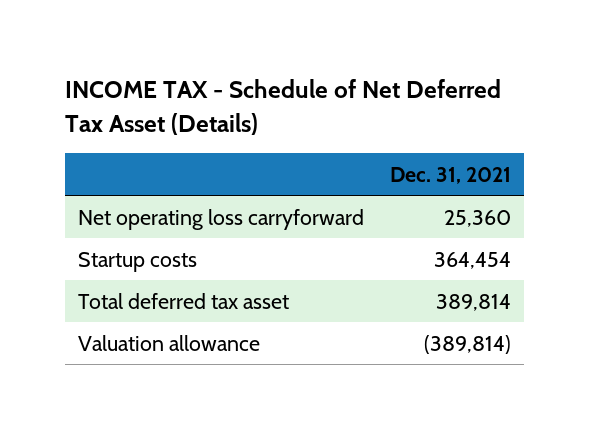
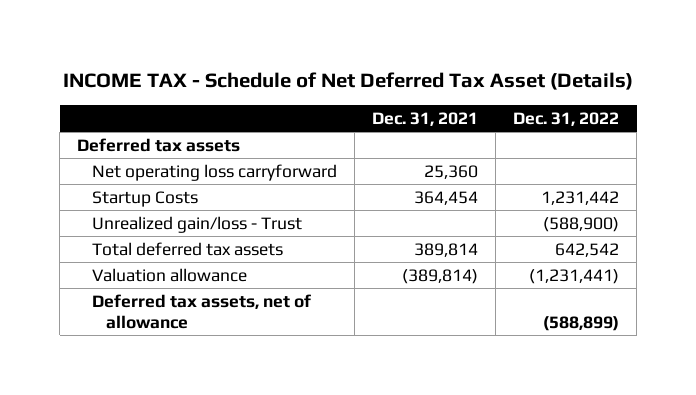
- | Dec. 31, 2021
+ | Dec. 31, 2021 | Dec. 31, 2022
+ Deferred tax assets
- Startup costs | 364,454
- Total deferred tax asset | 389,814
+ Startup Costs | 364,454 | 1,231,442
+ Unrealized gain/loss - Trust | | (588,900)
+ Total deferred tax assets | 389,814 | 642,542
+ Deferred tax assets, net of allowance | | (588,899)

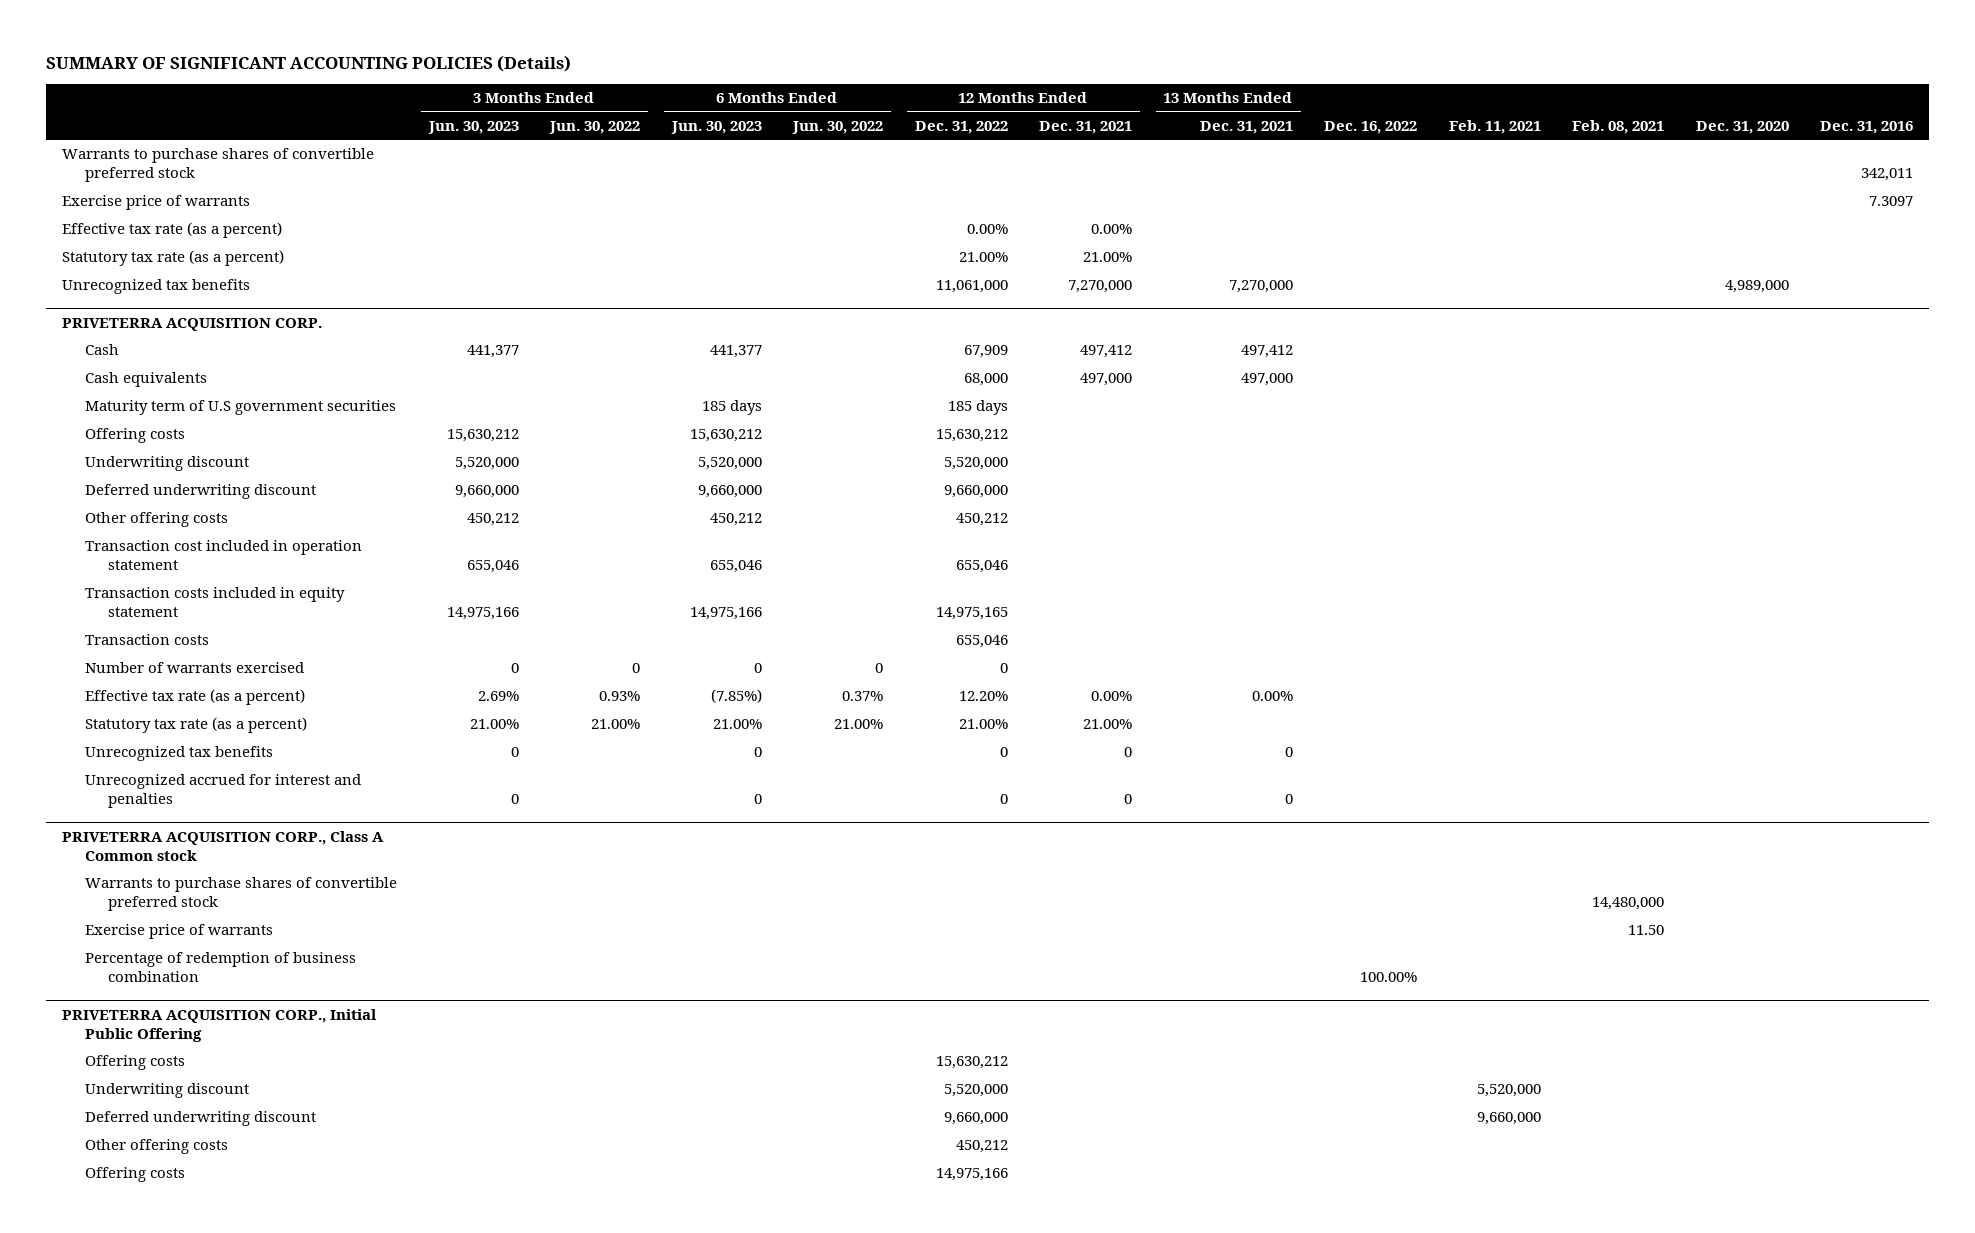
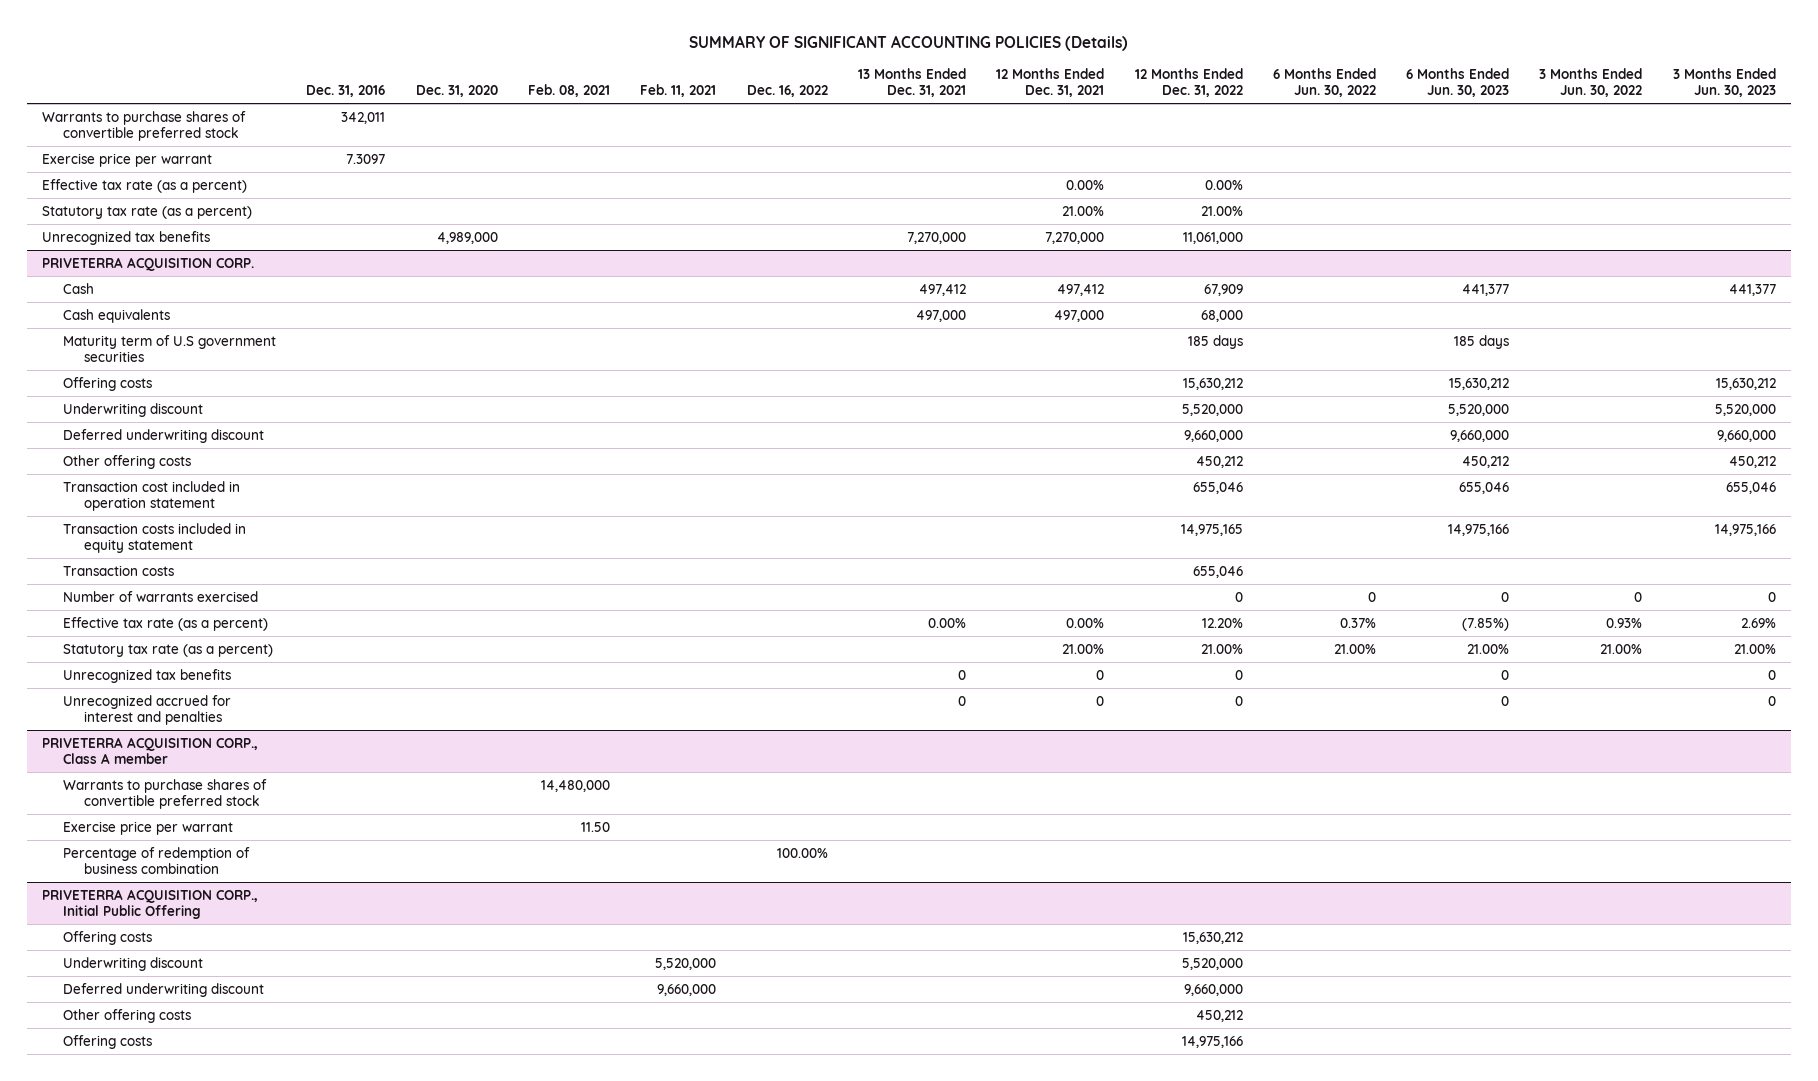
- | 3 Months Ended Jun. 30, 2023 | 3 Months Ended Jun. 30, 2022 | 6 Months Ended Jun. 30, 2023 | 6 Months Ended Jun. 30, 2022 | 12 Months Ended Dec. 31, 2022 | 12 Months Ended Dec. 31, 2021 | 13 Months Ended Dec. 31, 2021 | Dec. 16, 2022 | Feb. 11, 2021 | Feb. 08, 2021 | Dec. 31, 2020 | Dec. 31, 2016
+ | Dec. 31, 2016 | Dec. 31, 2020 | Feb. 08, 2021 | Feb. 11, 2021 | Dec. 16, 2022 | 13 Months Ended Dec. 31, 2021 | 12 Months Ended Dec. 31, 2021 | 12 Months Ended Dec. 31, 2022 | 6 Months Ended Jun. 30, 2022 | 6 Months Ended Jun. 30, 2023 | 3 Months Ended Jun. 30, 2022 | 3 Months Ended Jun. 30, 2023
- Exercise price of warrants | | | | | | | | | | | | 7.3097
+ Exercise price per warrant | 7.3097 | | | | | | | | | | |
- PRIVETERRA ACQUISITION CORP., Class A Common stock
+ PRIVETERRA ACQUISITION CORP., Class A member
- Exercise price of warrants | | | | | | | | | | 11.50 | |
+ Exercise price per warrant | | | 11.50 | | | | | | | | |

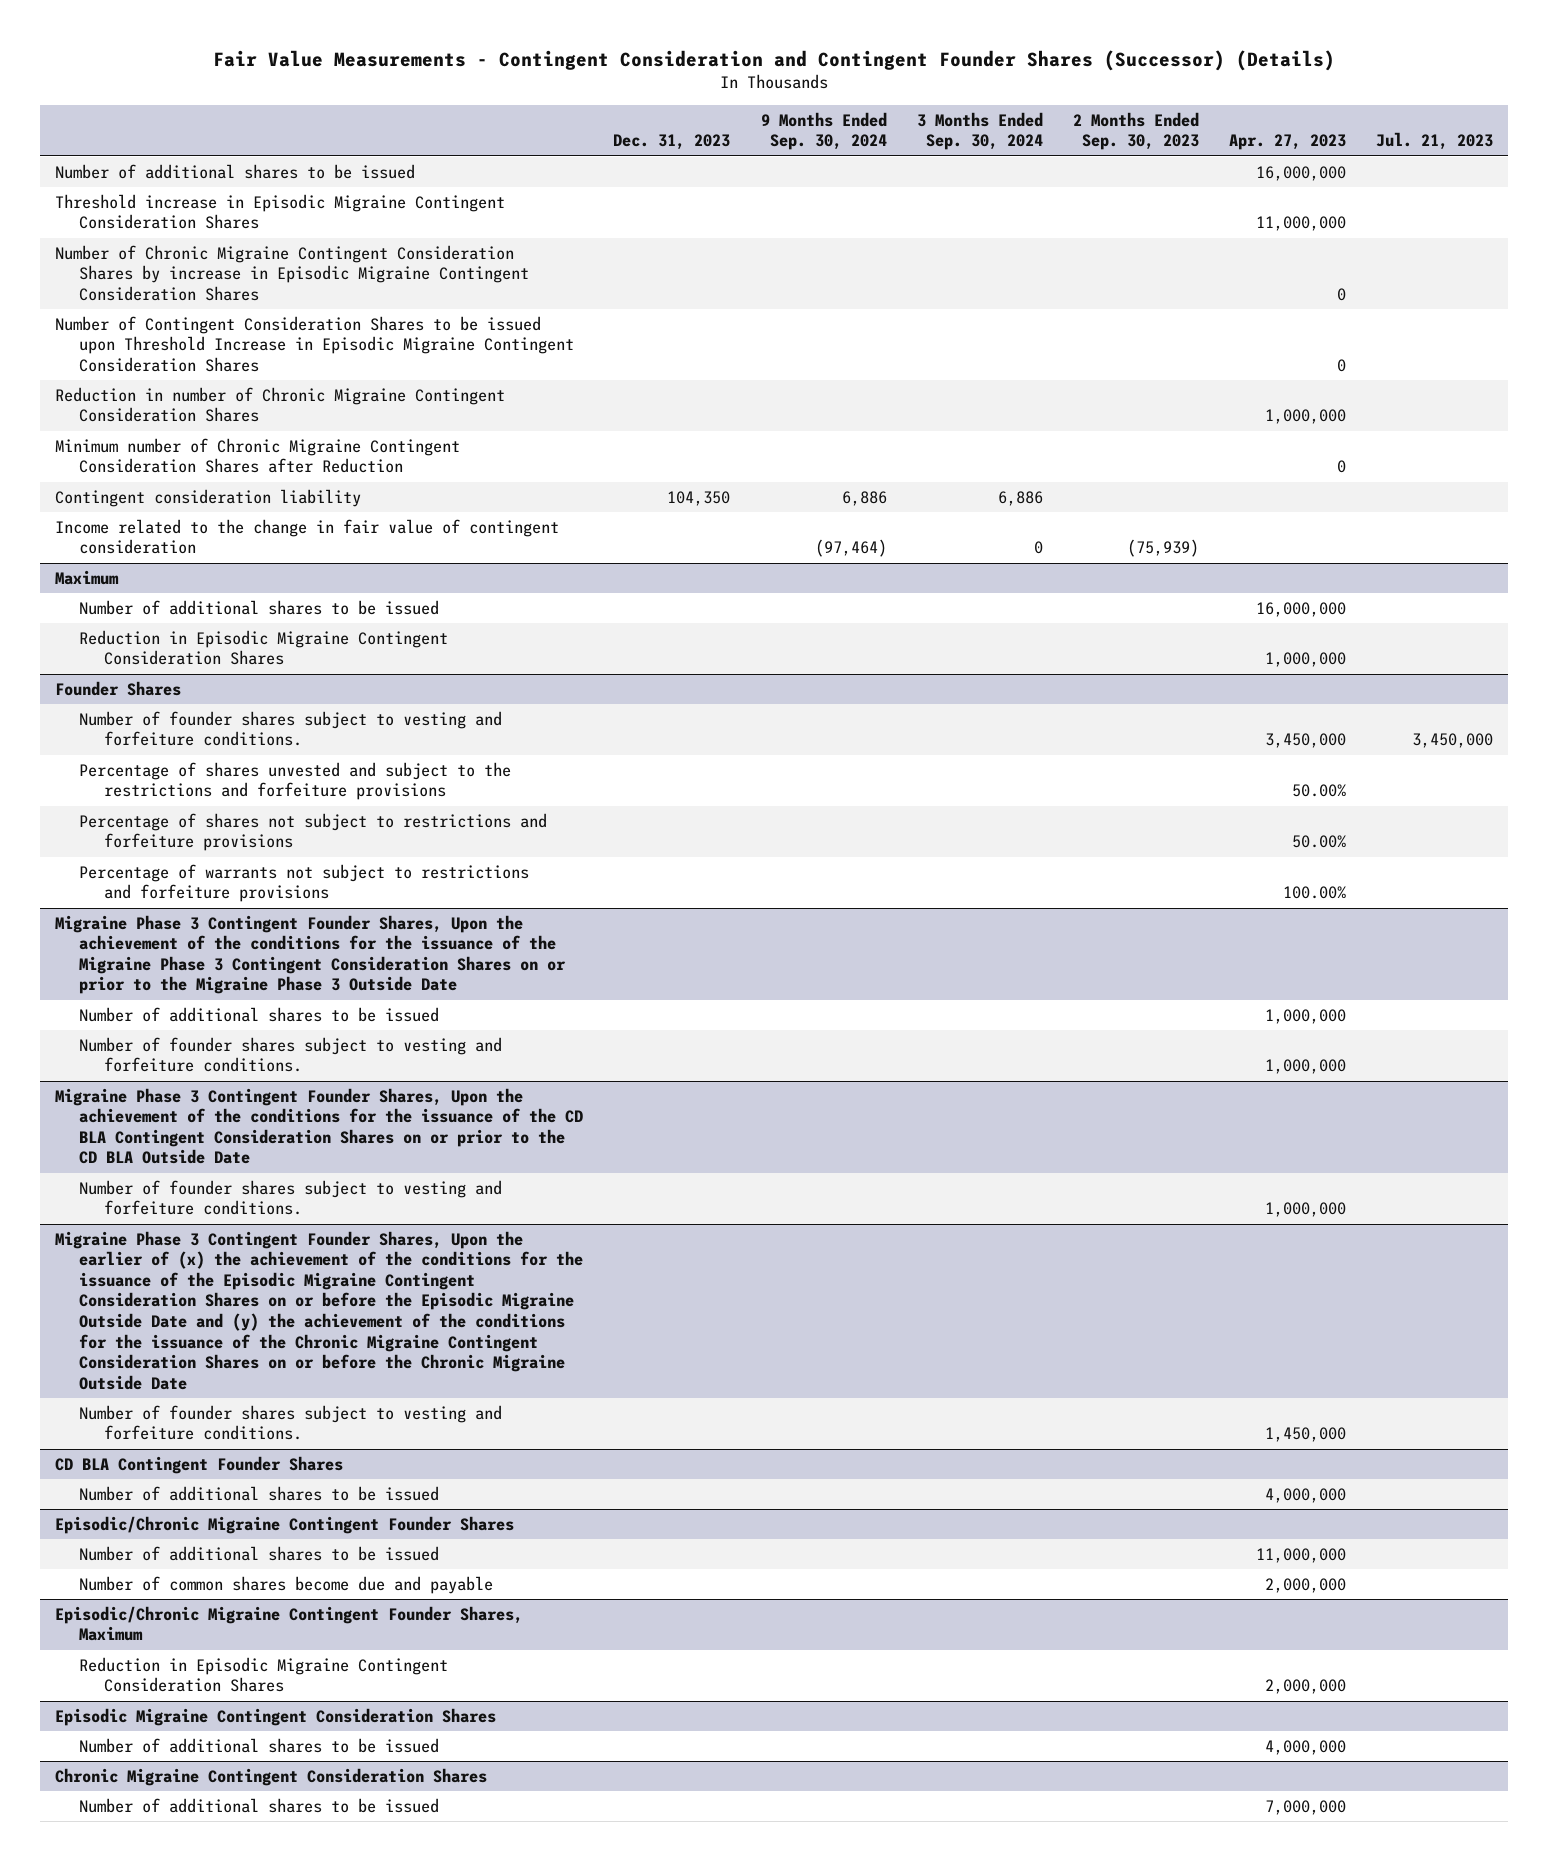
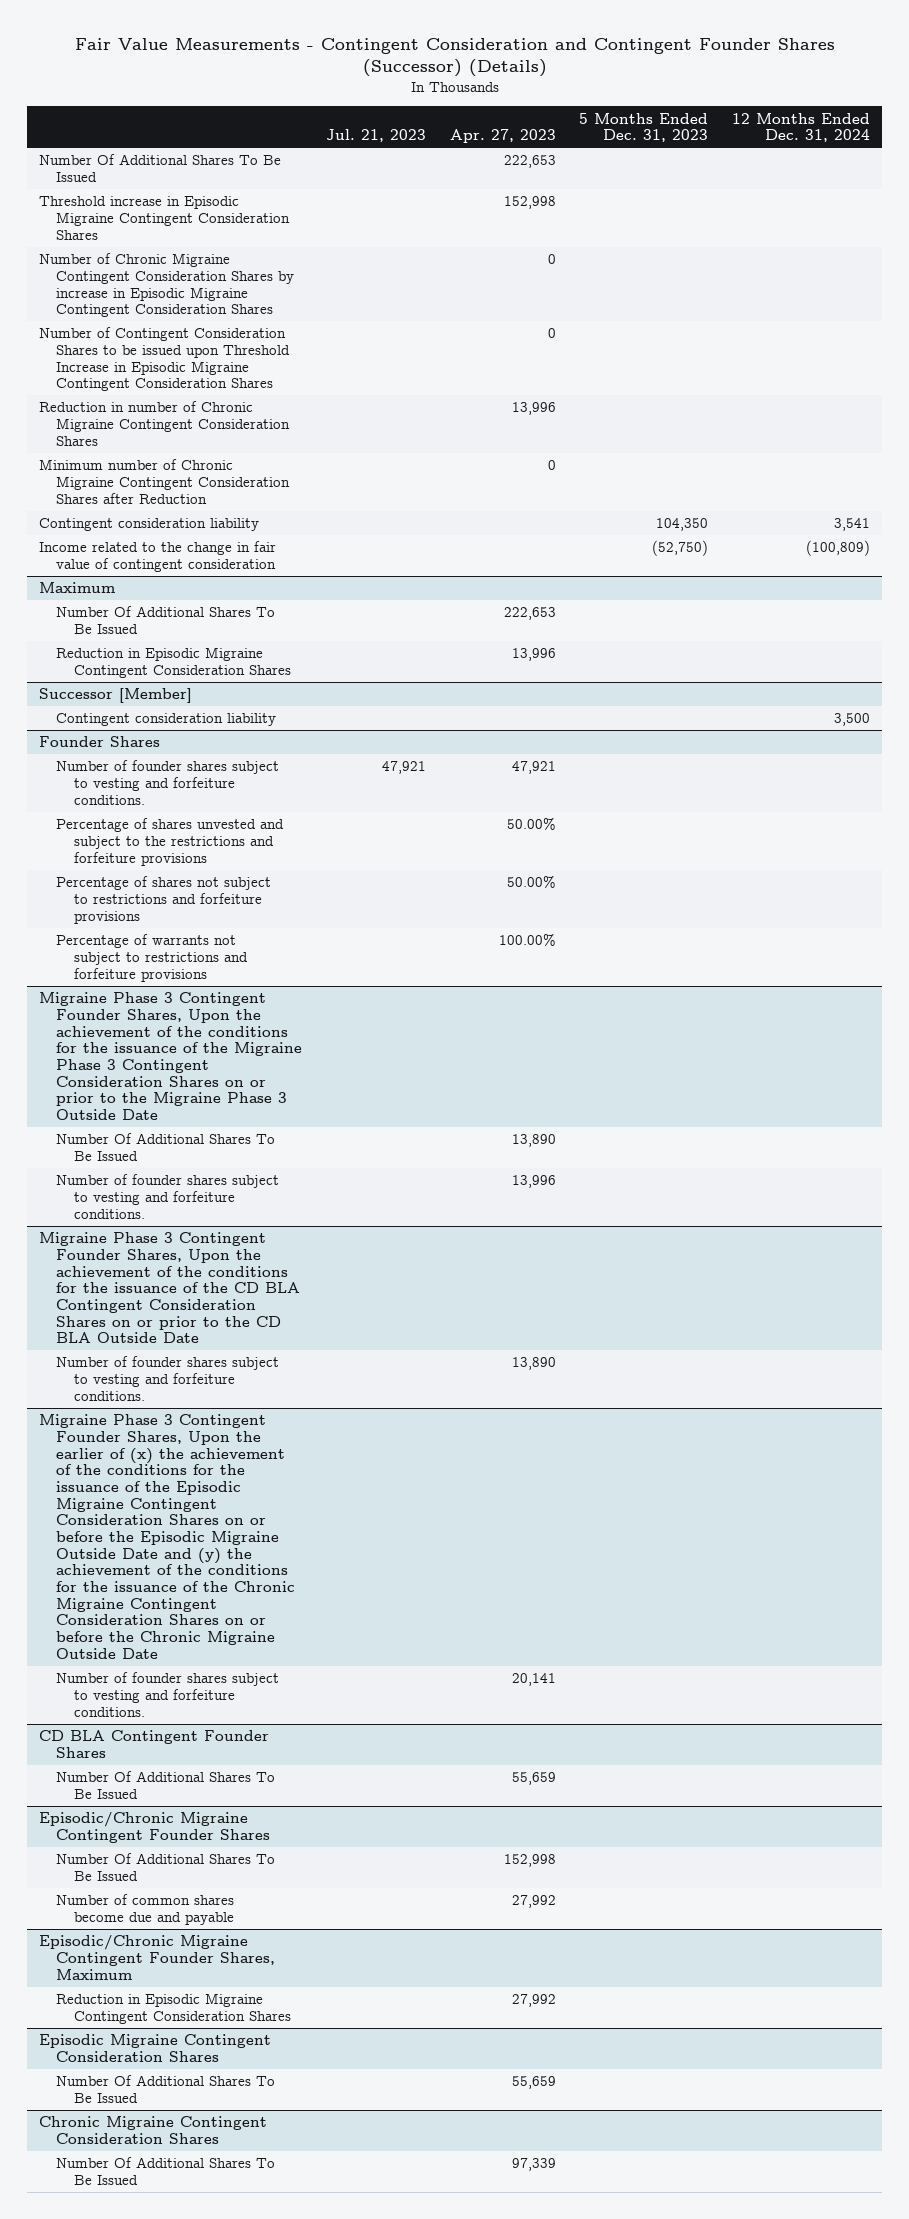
- | Dec. 31, 2023 | 9 Months Ended Sep. 30, 2024 | 3 Months Ended Sep. 30, 2024 | 2 Months Ended Sep. 30, 2023 | Apr. 27, 2023 | Jul. 21, 2023
+ | Jul. 21, 2023 | Apr. 27, 2023 | 5 Months Ended Dec. 31, 2023 | 12 Months Ended Dec. 31, 2024
- Number of additional shares to be issued | | | | | 16,000,000 |
- Threshold increase in Episodic Migraine Contingent Consideration Shares | | | | | 11,000,000 |
+ Number Of Additional Shares To Be Issued | | 222,653 | |
+ Threshold increase in Episodic Migraine Contingent Consideration Shares | | 152,998 | |
- Reduction in number of Chronic Migraine Contingent Consideration Shares | | | | | 1,000,000 |
+ Reduction in number of Chronic Migraine Contingent Consideration Shares | | 13,996 | |
@ Maximum
- Number of additional shares to be issued | | | | | 16,000,000 |
- Reduction in Episodic Migraine Contingent Consideration Shares | | | | | 1,000,000 |
+ Number Of Additional Shares To Be Issued | | 222,653 | |
+ Reduction in Episodic Migraine Contingent Consideration Shares | | 13,996 | |
+ Successor [Member]
+ Contingent consideration liability | | | | 3,500
@ Founder Shares
- Number of founder shares subject to vesting and forfeiture conditions. | | | | | 3,450,000 | 3,450,000
+ Number of founder shares subject to vesting and forfeiture conditions. | 47,921 | 47,921 | |
@ Migraine Phase 3 Contingent Founder Shares, Upon the achievement of the conditions for the issuance of the Migraine Phase 3 Contingent Consideration Shares on or prior to the Migraine Phase 3 Outside Date
- Number of additional shares to be issued | | | | | 1,000,000 |
- Number of founder shares subject to vesting and forfeiture conditions. | | | | | 1,000,000 |
+ Number Of Additional Shares To Be Issued | | 13,890 | |
+ Number of founder shares subject to vesting and forfeiture conditions. | | 13,996 | |
@ Migraine Phase 3 Contingent Founder Shares, Upon the achievement of the conditions for the issuance of the CD BLA Contingent Consideration Shares on or prior to the CD BLA Outside Date
- Number of founder shares subject to vesting and forfeiture conditions. | | | | | 1,000,000 |
+ Number of founder shares subject to vesting and forfeiture conditions. | | 13,890 | |
@ Migraine Phase 3 Contingent Founder Shares, Upon the earlier of (x) the achievement of the conditions for the issuance of the Episodic Migraine Contingent Consideration Shares on or before the Episodic Migraine Outside Date and (y) the achievement of the conditions for the issuance of the Chronic Migraine Contingent Consideration Shares on or before the Chronic Migraine Outside Date
- Number of founder shares subject to vesting and forfeiture conditions. | | | | | 1,450,000 |
+ Number of founder shares subject to vesting and forfeiture conditions. | | 20,141 | |
@ CD BLA Contingent Founder Shares
- Number of additional shares to be issued | | | | | 4,000,000 |
+ Number Of Additional Shares To Be Issued | | 55,659 | |
@ Episodic/Chronic Migraine Contingent Founder Shares
- Number of additional shares to be issued | | | | | 11,000,000 |
- Number of common shares become due and payable | | | | | 2,000,000 |
+ Number Of Additional Shares To Be Issued | | 152,998 | |
+ Number of common shares become due and payable | | 27,992 | |
@ Episodic/Chronic Migraine Contingent Founder Shares, Maximum
- Reduction in Episodic Migraine Contingent Consideration Shares | | | | | 2,000,000 |
+ Reduction in Episodic Migraine Contingent Consideration Shares | | 27,992 | |
@ Episodic Migraine Contingent Consideration Shares
- Number of additional shares to be issued | | | | | 4,000,000 |
+ Number Of Additional Shares To Be Issued | | 55,659 | |
@ Chronic Migraine Contingent Consideration Shares
- Number of additional shares to be issued | | | | | 7,000,000 |
+ Number Of Additional Shares To Be Issued | | 97,339 | |

